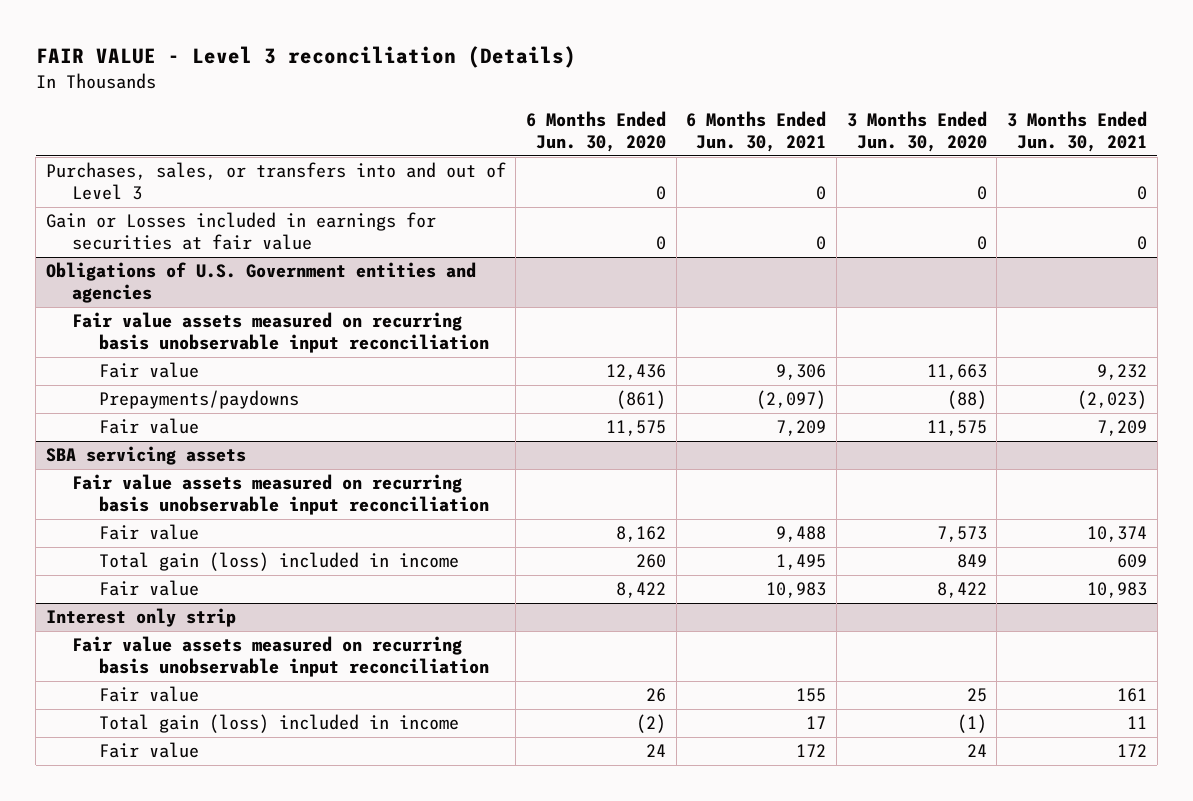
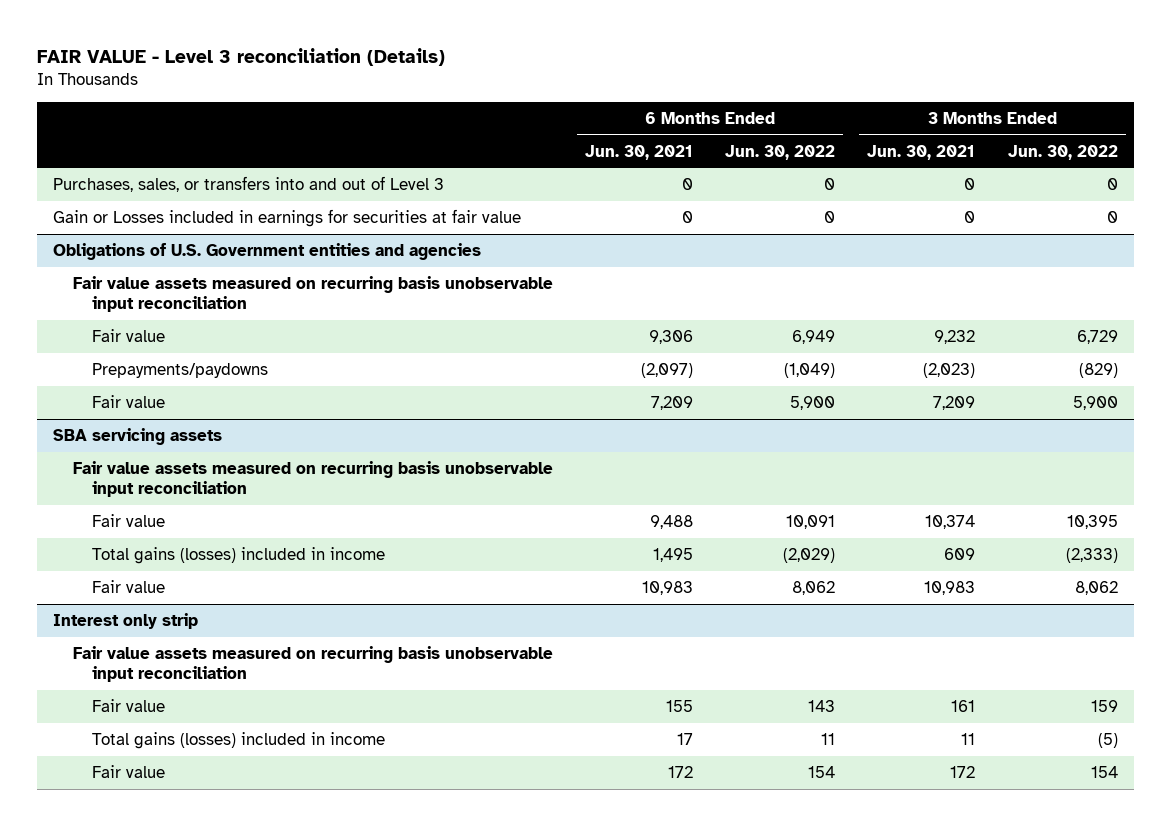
- | 6 Months Ended Jun. 30, 2020 | 6 Months Ended Jun. 30, 2021 | 3 Months Ended Jun. 30, 2020 | 3 Months Ended Jun. 30, 2021
+ | 6 Months Ended Jun. 30, 2021 | 6 Months Ended Jun. 30, 2022 | 3 Months Ended Jun. 30, 2021 | 3 Months Ended Jun. 30, 2022
@ SBA servicing assets
- Total gain (loss) included in income | 260 | 1,495 | 849 | 609
+ Total gains (losses) included in income | 1,495 | (2,029) | 609 | (2,333)
@ Interest only strip
- Total gain (loss) included in income | (2) | 17 | (1) | 11
+ Total gains (losses) included in income | 17 | 11 | 11 | (5)

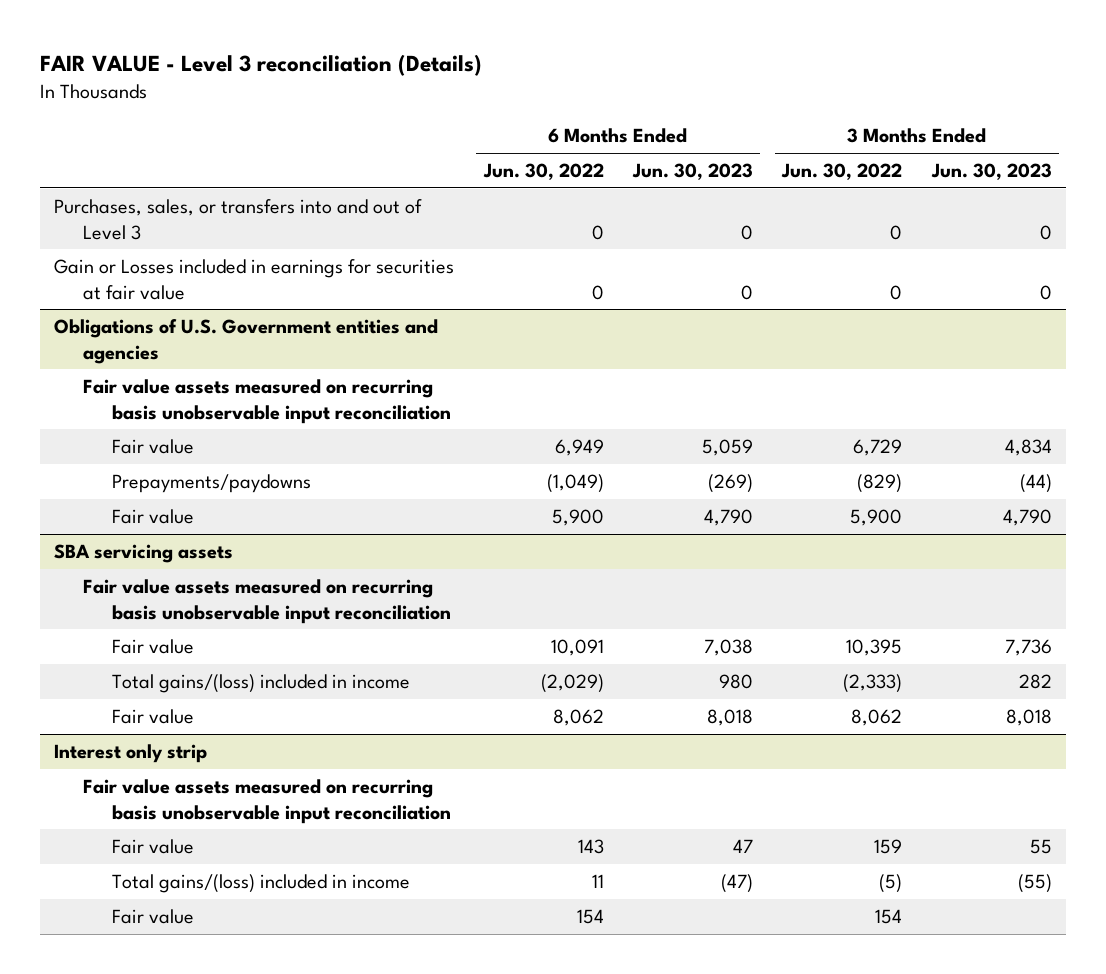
- | 6 Months Ended Jun. 30, 2021 | 6 Months Ended Jun. 30, 2022 | 3 Months Ended Jun. 30, 2021 | 3 Months Ended Jun. 30, 2022
+ | 6 Months Ended Jun. 30, 2022 | 6 Months Ended Jun. 30, 2023 | 3 Months Ended Jun. 30, 2022 | 3 Months Ended Jun. 30, 2023
@ SBA servicing assets
- Total gains (losses) included in income | 1,495 | (2,029) | 609 | (2,333)
+ Total gains/(loss) included in income | (2,029) | 980 | (2,333) | 282
@ Interest only strip
- Total gains (losses) included in income | 17 | 11 | 11 | (5)
+ Total gains/(loss) included in income | 11 | (47) | (5) | (55)

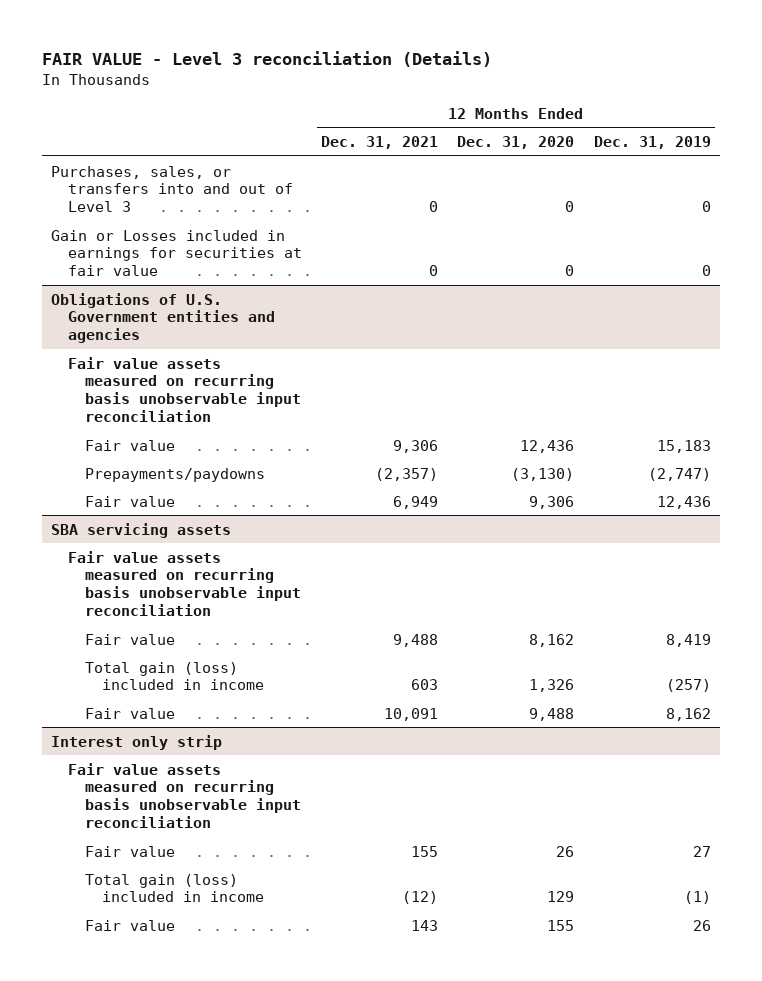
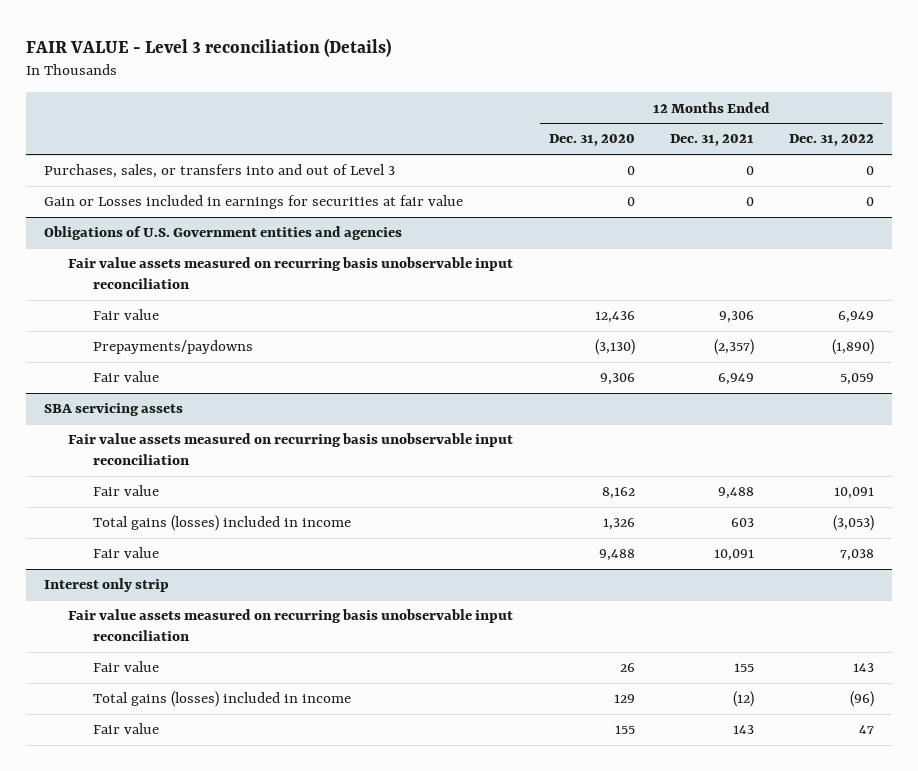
- | 12 Months Ended Dec. 31, 2021 | 12 Months Ended Dec. 31, 2020 | 12 Months Ended Dec. 31, 2019
+ | 12 Months Ended Dec. 31, 2020 | 12 Months Ended Dec. 31, 2021 | 12 Months Ended Dec. 31, 2022
@ SBA servicing assets
- Total gain (loss) included in income | 603 | 1,326 | (257)
+ Total gains (losses) included in income | 1,326 | 603 | (3,053)
@ Interest only strip
- Total gain (loss) included in income | (12) | 129 | (1)
+ Total gains (losses) included in income | 129 | (12) | (96)

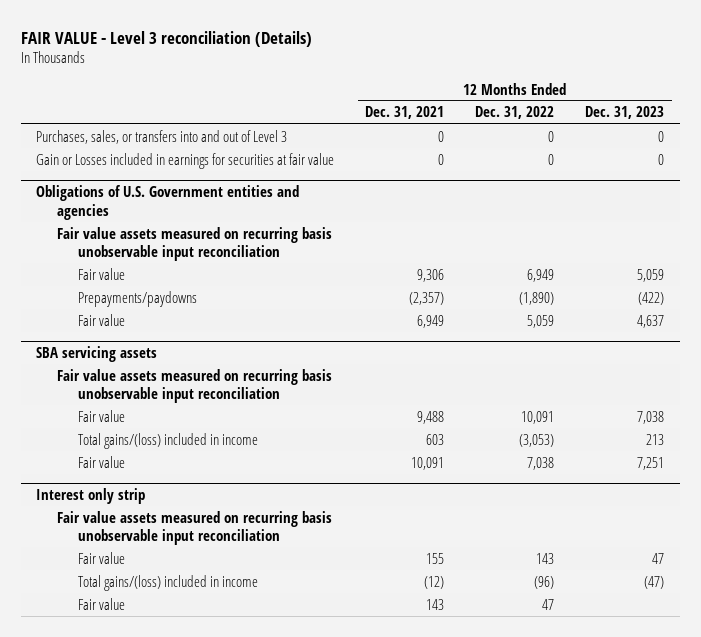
- | 12 Months Ended Dec. 31, 2020 | 12 Months Ended Dec. 31, 2021 | 12 Months Ended Dec. 31, 2022
+ | 12 Months Ended Dec. 31, 2021 | 12 Months Ended Dec. 31, 2022 | 12 Months Ended Dec. 31, 2023
@ SBA servicing assets
- Total gains (losses) included in income | 1,326 | 603 | (3,053)
+ Total gains/(loss) included in income | 603 | (3,053) | 213
@ Interest only strip
- Total gains (losses) included in income | 129 | (12) | (96)
+ Total gains/(loss) included in income | (12) | (96) | (47)

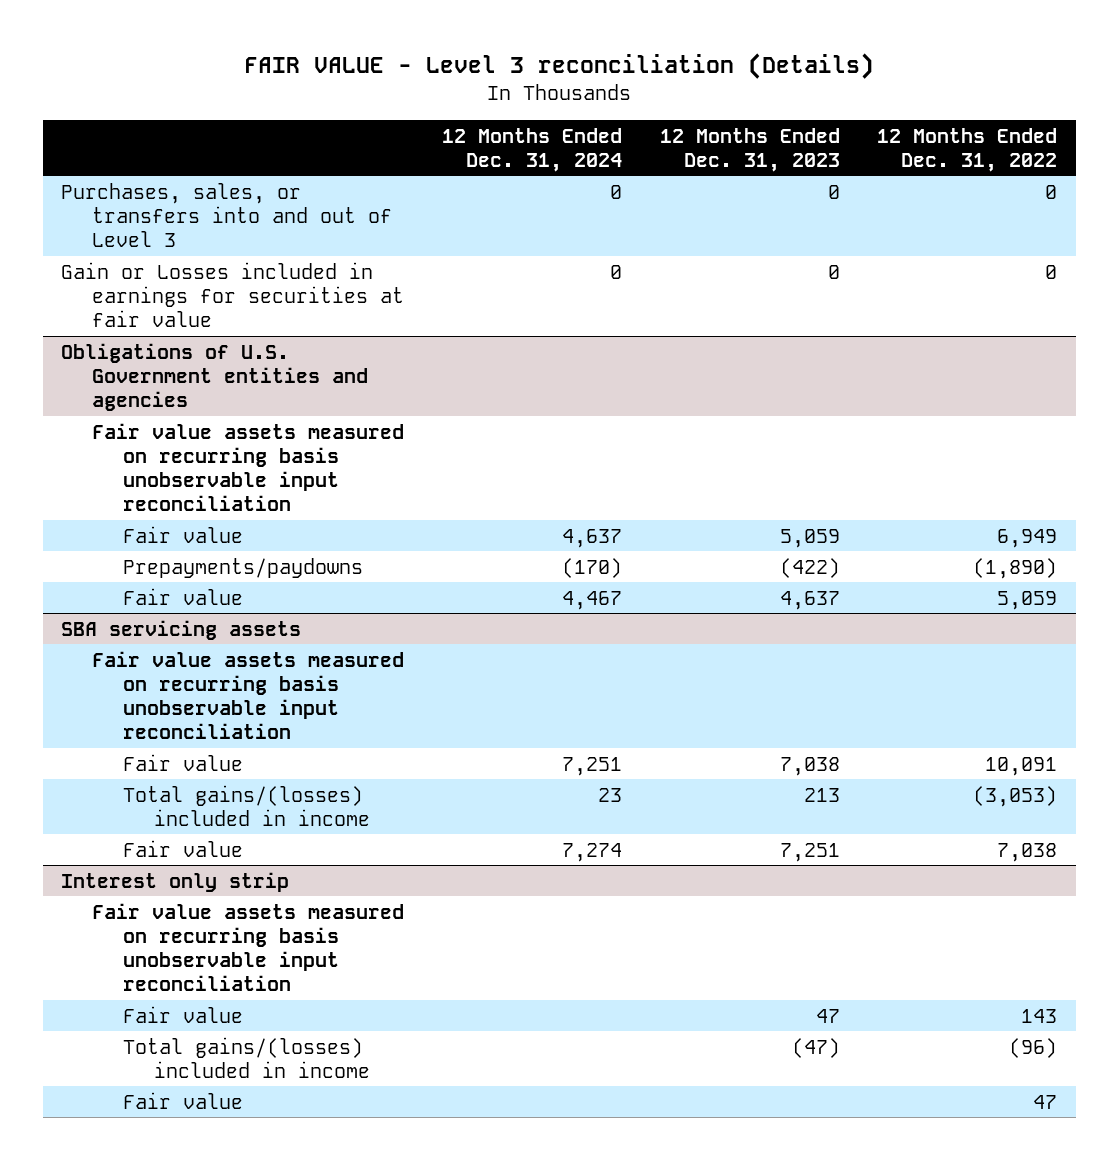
- | 12 Months Ended Dec. 31, 2021 | 12 Months Ended Dec. 31, 2022 | 12 Months Ended Dec. 31, 2023
+ | 12 Months Ended Dec. 31, 2024 | 12 Months Ended Dec. 31, 2023 | 12 Months Ended Dec. 31, 2022
@ SBA servicing assets
- Total gains/(loss) included in income | 603 | (3,053) | 213
+ Total gains/(losses) included in income | 23 | 213 | (3,053)
@ Interest only strip
- Total gains/(loss) included in income | (12) | (96) | (47)
+ Total gains/(losses) included in income | | (47) | (96)

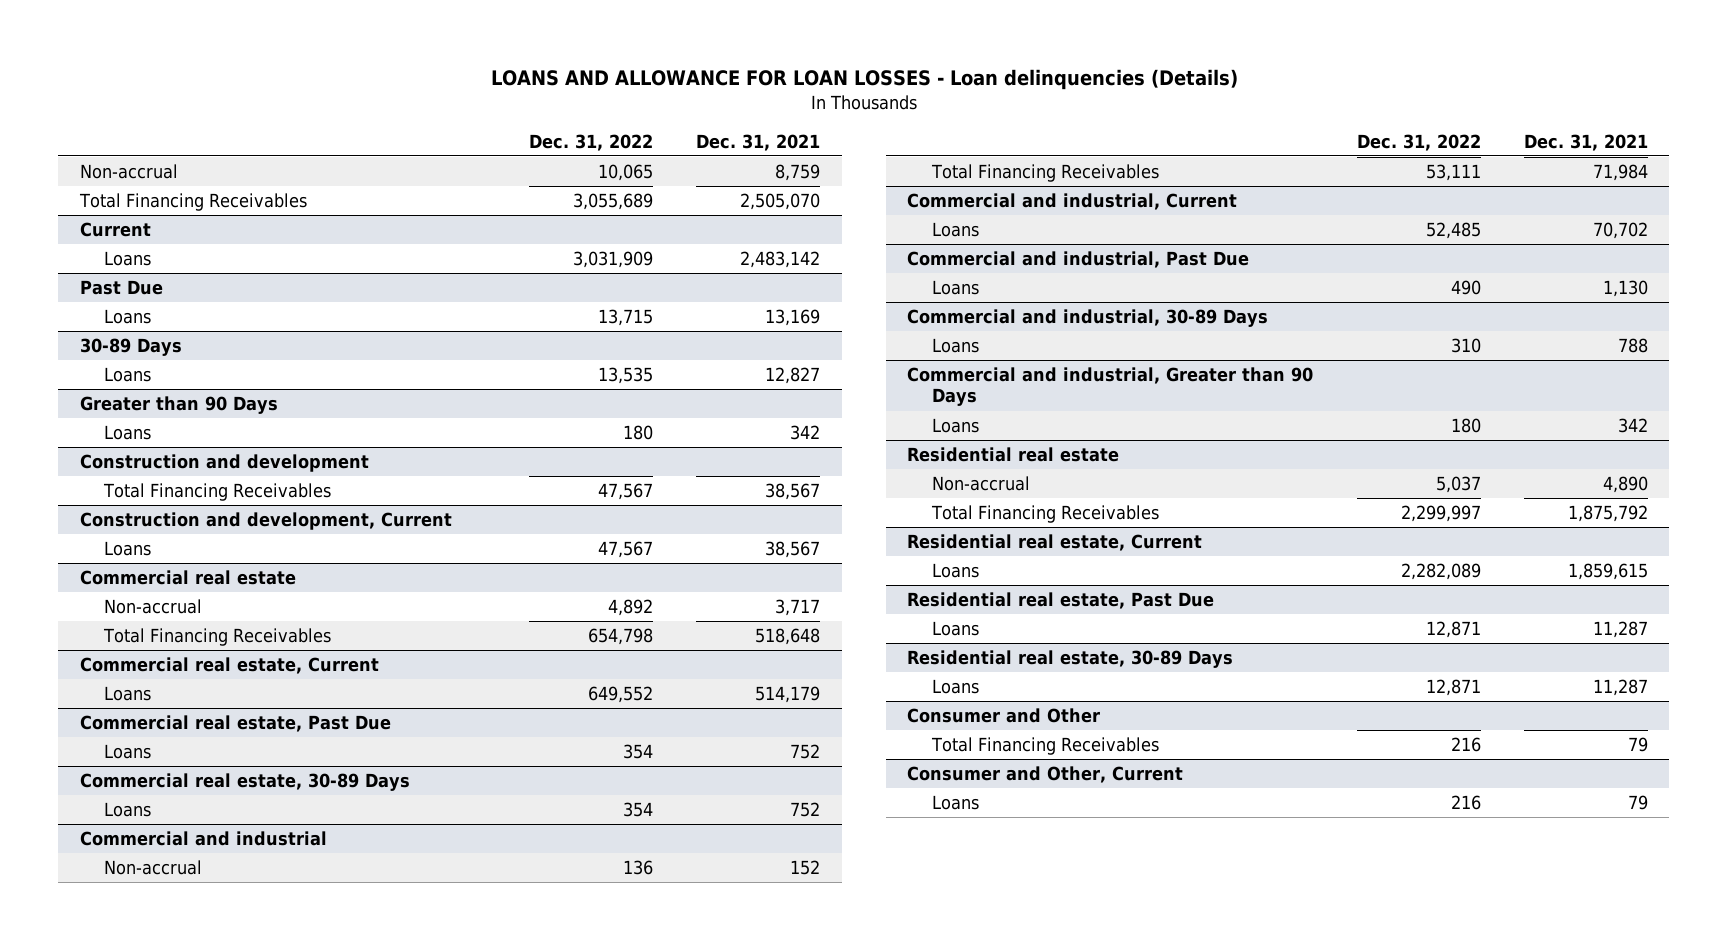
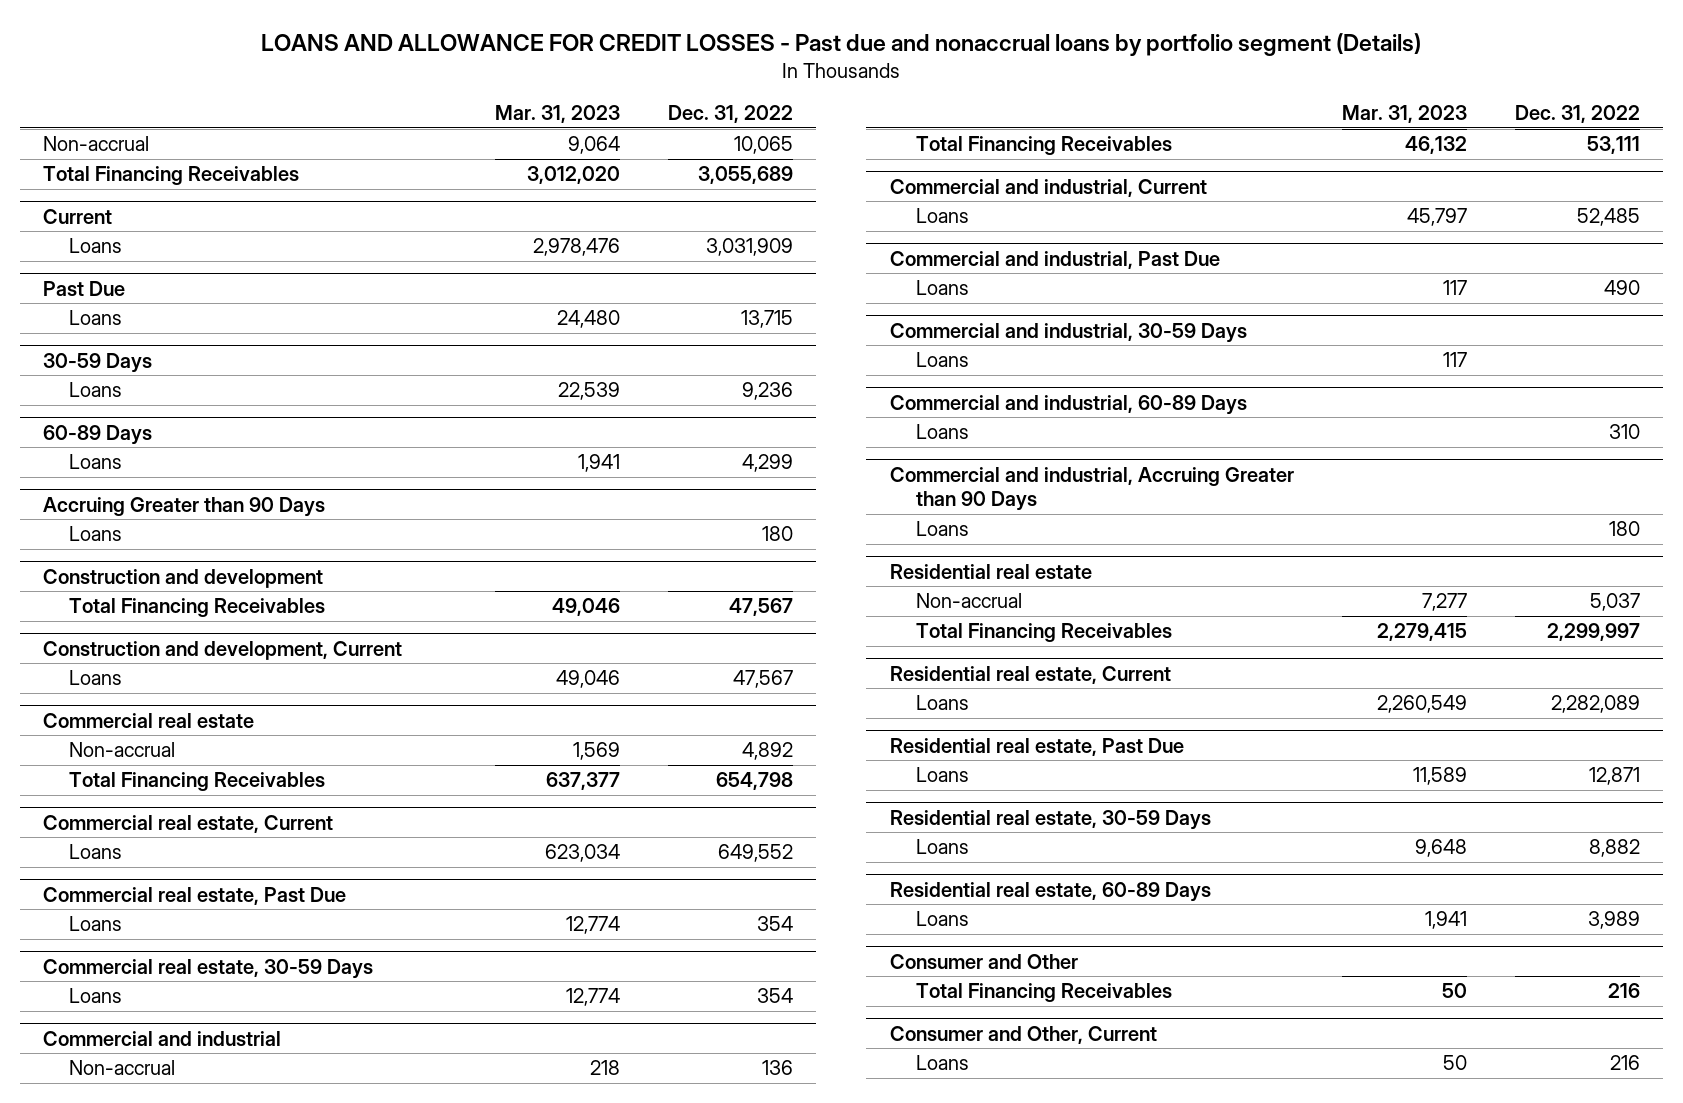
- LOANS AND ALLOWANCE FOR LOAN LOSSES - Loan delinquencies (Details)
+ LOANS AND ALLOWANCE FOR CREDIT LOSSES - Past due and nonaccrual loans by portfolio segment (Details)
- | Dec. 31, 2022 | Dec. 31, 2021
+ | Mar. 31, 2023 | Dec. 31, 2022
- 30-89 Days
- Loans | 13,535 | 12,827
- Greater than 90 Days
+ 30-59 Days
+ Loans | 22,539 | 9,236
+ 60-89 Days
+ Loans | 1,941 | 4,299
+ Accruing Greater than 90 Days
- Commercial real estate, 30-89 Days
+ Commercial real estate, 30-59 Days
- Commercial and industrial, 30-89 Days
+ Commercial and industrial, 30-59 Days
+ Loans | 117 |
+ Commercial and industrial, 60-89 Days
- Commercial and industrial, Greater than 90 Days
+ Commercial and industrial, Accruing Greater than 90 Days
- Residential real estate, 30-89 Days
- Loans | 12,871 | 11,287
+ Residential real estate, 30-59 Days
+ Loans | 9,648 | 8,882
+ Residential real estate, 60-89 Days
+ Loans | 1,941 | 3,989

